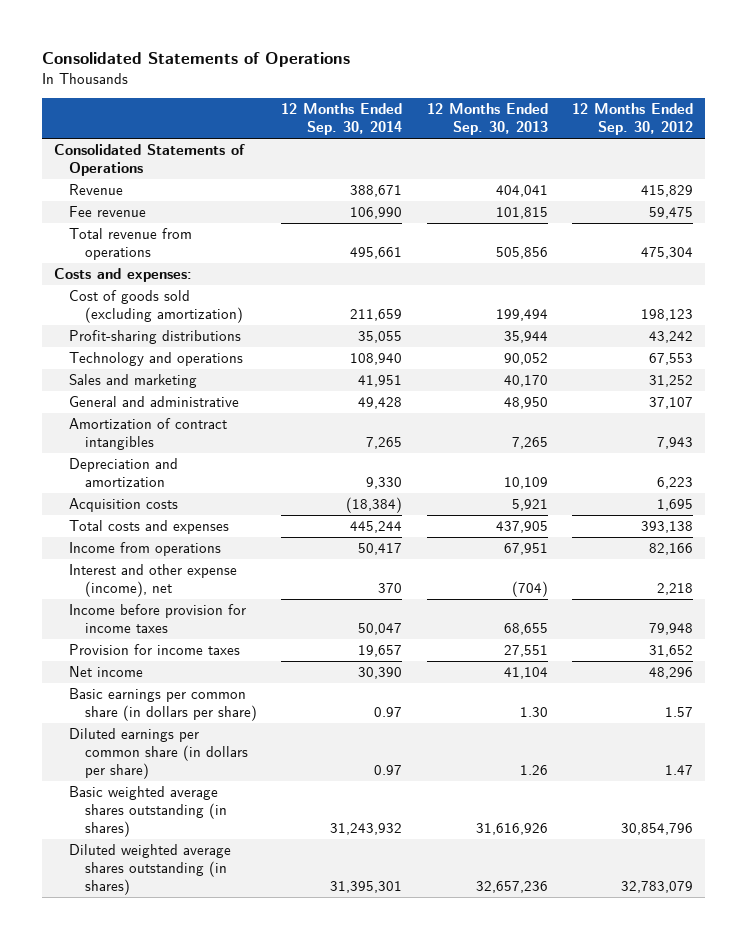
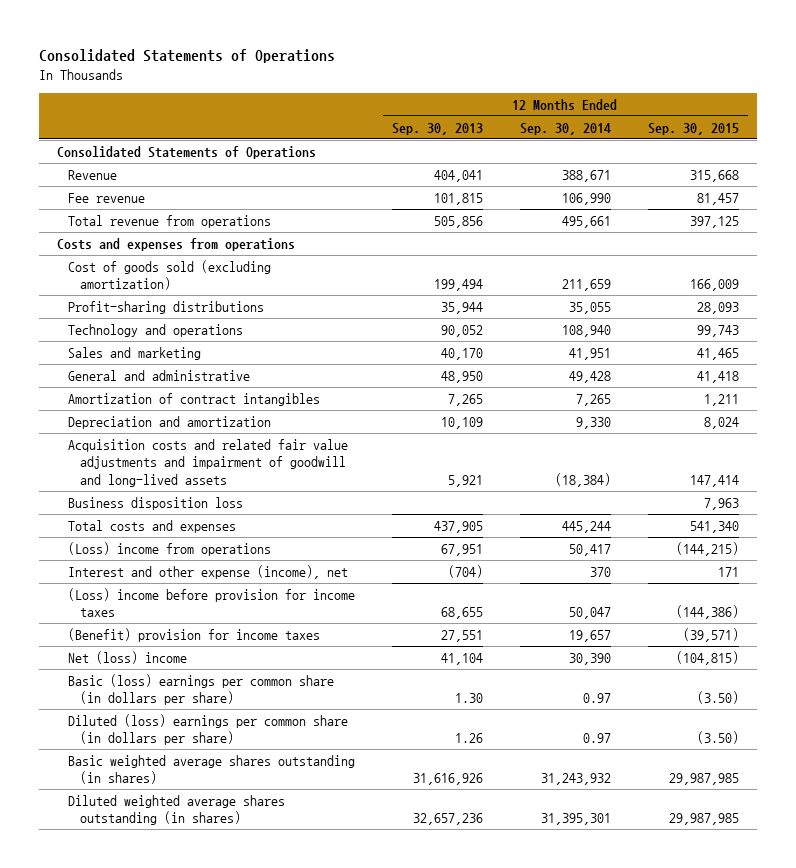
- | 12 Months Ended Sep. 30, 2014 | 12 Months Ended Sep. 30, 2013 | 12 Months Ended Sep. 30, 2012
+ | 12 Months Ended Sep. 30, 2013 | 12 Months Ended Sep. 30, 2014 | 12 Months Ended Sep. 30, 2015
- Costs and expenses:
+ Costs and expenses from operations
- Acquisition costs | (18,384) | 5,921 | 1,695
+ Acquisition costs and related fair value adjustments and impairment of goodwill and long-lived assets | 5,921 | (18,384) | 147,414
+ Business disposition loss | | | 7,963
- Income from operations | 50,417 | 67,951 | 82,166
+ (Loss) income from operations | 67,951 | 50,417 | (144,215)
- Income before provision for income taxes | 50,047 | 68,655 | 79,948
- Provision for income taxes | 19,657 | 27,551 | 31,652
- Net income | 30,390 | 41,104 | 48,296
- Basic earnings per common share (in dollars per share) | 0.97 | 1.30 | 1.57
- Diluted earnings per common share (in dollars per share) | 0.97 | 1.26 | 1.47
+ (Loss) income before provision for income taxes | 68,655 | 50,047 | (144,386)
+ (Benefit) provision for income taxes | 27,551 | 19,657 | (39,571)
+ Net (loss) income | 41,104 | 30,390 | (104,815)
+ Basic (loss) earnings per common share (in dollars per share) | 1.30 | 0.97 | (3.50)
+ Diluted (loss) earnings per common share (in dollars per share) | 1.26 | 0.97 | (3.50)

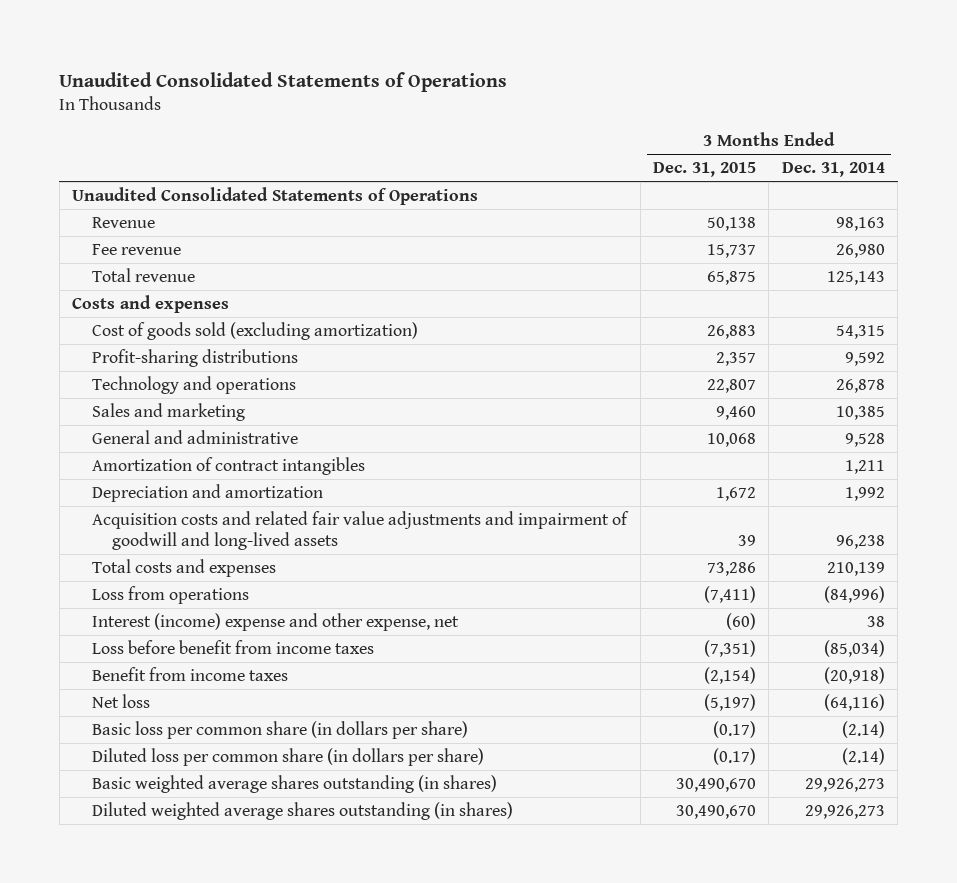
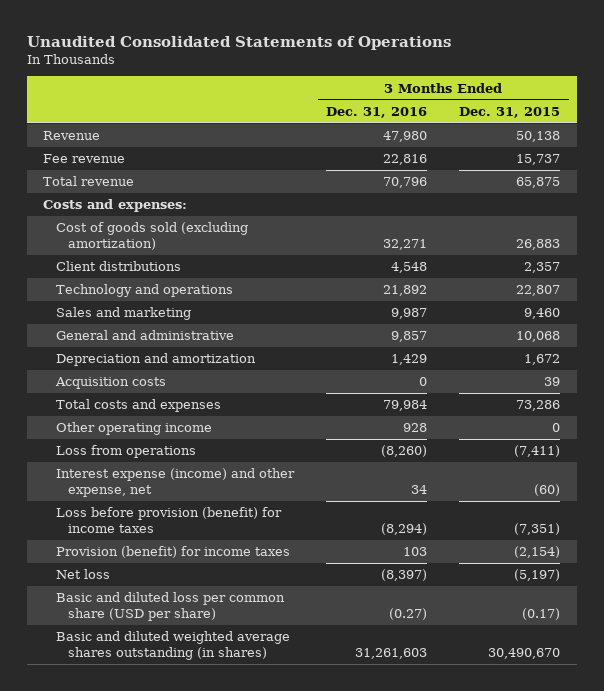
- | 3 Months Ended Dec. 31, 2015 | 3 Months Ended Dec. 31, 2014
+ | 3 Months Ended Dec. 31, 2016 | 3 Months Ended Dec. 31, 2015
- Unaudited Consolidated Statements of Operations
- Costs and expenses
+ Costs and expenses:
- Profit-sharing distributions | 2,357 | 9,592
+ Client distributions | 4,548 | 2,357
- Amortization of contract intangibles | | 1,211
- Acquisition costs and related fair value adjustments and impairment of goodwill and long-lived assets | 39 | 96,238
+ Acquisition costs | 0 | 39
+ Other operating income | 928 | 0
- Interest (income) expense and other expense, net | (60) | 38
- Loss before benefit from income taxes | (7,351) | (85,034)
- Benefit from income taxes | (2,154) | (20,918)
+ Interest expense (income) and other expense, net | 34 | (60)
+ Loss before provision (benefit) for income taxes | (8,294) | (7,351)
+ Provision (benefit) for income taxes | 103 | (2,154)
- Basic loss per common share (in dollars per share) | (0.17) | (2.14)
- Diluted loss per common share (in dollars per share) | (0.17) | (2.14)
- Basic weighted average shares outstanding (in shares) | 30,490,670 | 29,926,273
- Diluted weighted average shares outstanding (in shares) | 30,490,670 | 29,926,273
+ Basic and diluted loss per common share (USD per share) | (0.27) | (0.17)
+ Basic and diluted weighted average shares outstanding (in shares) | 31,261,603 | 30,490,670

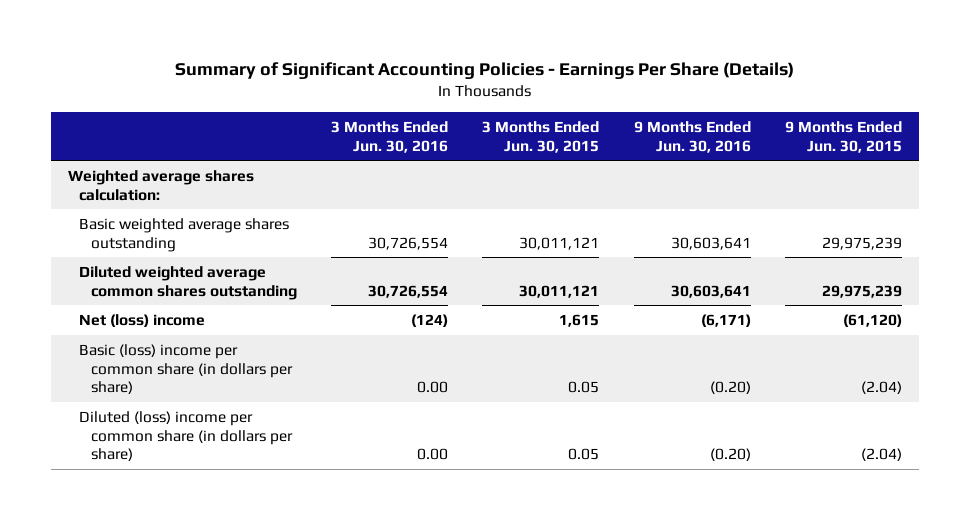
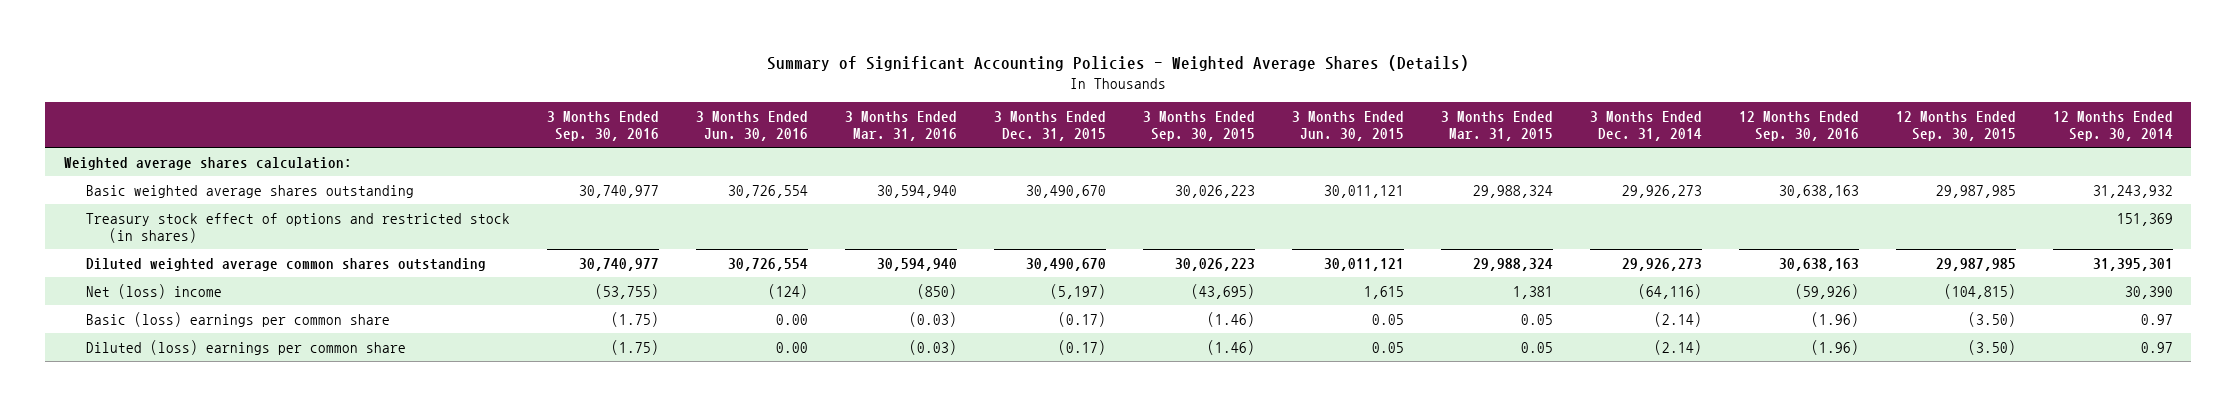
- Summary of Significant Accounting Policies - Earnings Per Share (Details)
+ Summary of Significant Accounting Policies - Weighted Average Shares (Details)
- | 3 Months Ended Jun. 30, 2016 | 3 Months Ended Jun. 30, 2015 | 9 Months Ended Jun. 30, 2016 | 9 Months Ended Jun. 30, 2015
+ | 3 Months Ended Sep. 30, 2016 | 3 Months Ended Jun. 30, 2016 | 3 Months Ended Mar. 31, 2016 | 3 Months Ended Dec. 31, 2015 | 3 Months Ended Sep. 30, 2015 | 3 Months Ended Jun. 30, 2015 | 3 Months Ended Mar. 31, 2015 | 3 Months Ended Dec. 31, 2014 | 12 Months Ended Sep. 30, 2016 | 12 Months Ended Sep. 30, 2015 | 12 Months Ended Sep. 30, 2014
+ Treasury stock effect of options and restricted stock (in shares) | | | | | | | | | | | 151,369
- Basic (loss) income per common share (in dollars per share) | 0.00 | 0.05 | (0.20) | (2.04)
- Diluted (loss) income per common share (in dollars per share) | 0.00 | 0.05 | (0.20) | (2.04)
+ Basic (loss) earnings per common share | (1.75) | 0.00 | (0.03) | (0.17) | (1.46) | 0.05 | 0.05 | (2.14) | (1.96) | (3.50) | 0.97
+ Diluted (loss) earnings per common share | (1.75) | 0.00 | (0.03) | (0.17) | (1.46) | 0.05 | 0.05 | (2.14) | (1.96) | (3.50) | 0.97

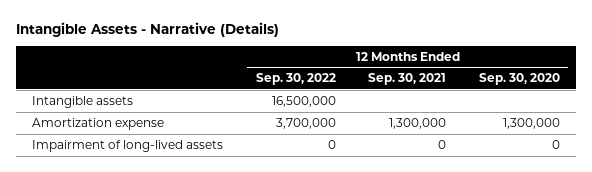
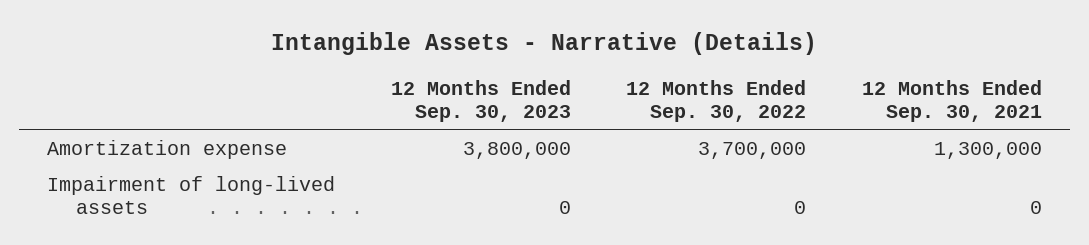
- | 12 Months Ended Sep. 30, 2022 | 12 Months Ended Sep. 30, 2021 | 12 Months Ended Sep. 30, 2020
+ | 12 Months Ended Sep. 30, 2023 | 12 Months Ended Sep. 30, 2022 | 12 Months Ended Sep. 30, 2021
- Intangible assets | 16,500,000 | |

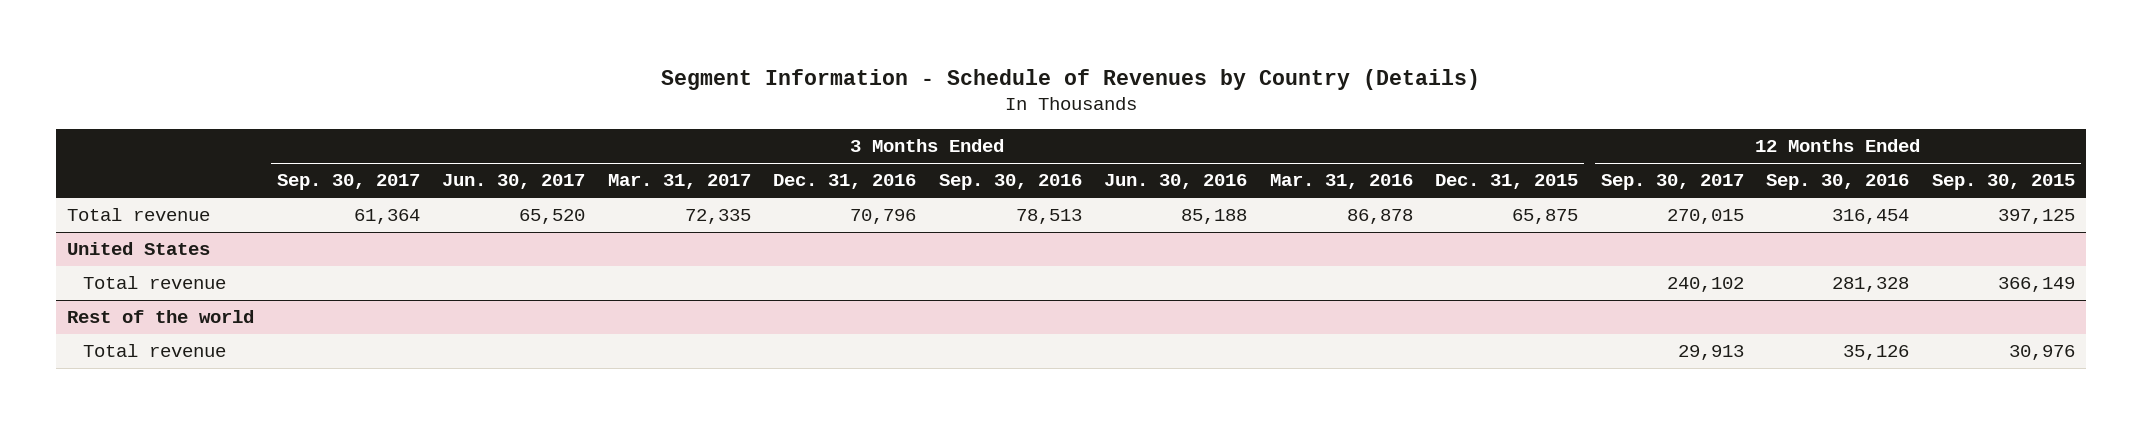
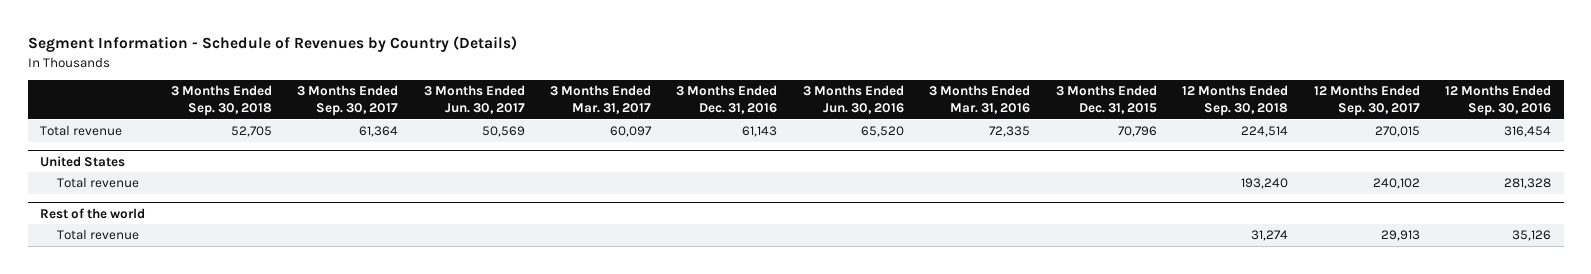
- | 3 Months Ended Sep. 30, 2017 | 3 Months Ended Jun. 30, 2017 | 3 Months Ended Mar. 31, 2017 | 3 Months Ended Dec. 31, 2016 | 3 Months Ended Sep. 30, 2016 | 3 Months Ended Jun. 30, 2016 | 3 Months Ended Mar. 31, 2016 | 3 Months Ended Dec. 31, 2015 | 12 Months Ended Sep. 30, 2017 | 12 Months Ended Sep. 30, 2016 | 12 Months Ended Sep. 30, 2015
+ | 3 Months Ended Sep. 30, 2018 | 3 Months Ended Sep. 30, 2017 | 3 Months Ended Jun. 30, 2017 | 3 Months Ended Mar. 31, 2017 | 3 Months Ended Dec. 31, 2016 | 3 Months Ended Jun. 30, 2016 | 3 Months Ended Mar. 31, 2016 | 3 Months Ended Dec. 31, 2015 | 12 Months Ended Sep. 30, 2018 | 12 Months Ended Sep. 30, 2017 | 12 Months Ended Sep. 30, 2016
- Total revenue | 61,364 | 65,520 | 72,335 | 70,796 | 78,513 | 85,188 | 86,878 | 65,875 | 270,015 | 316,454 | 397,125
+ Total revenue | 52,705 | 61,364 | 50,569 | 60,097 | 61,143 | 65,520 | 72,335 | 70,796 | 224,514 | 270,015 | 316,454

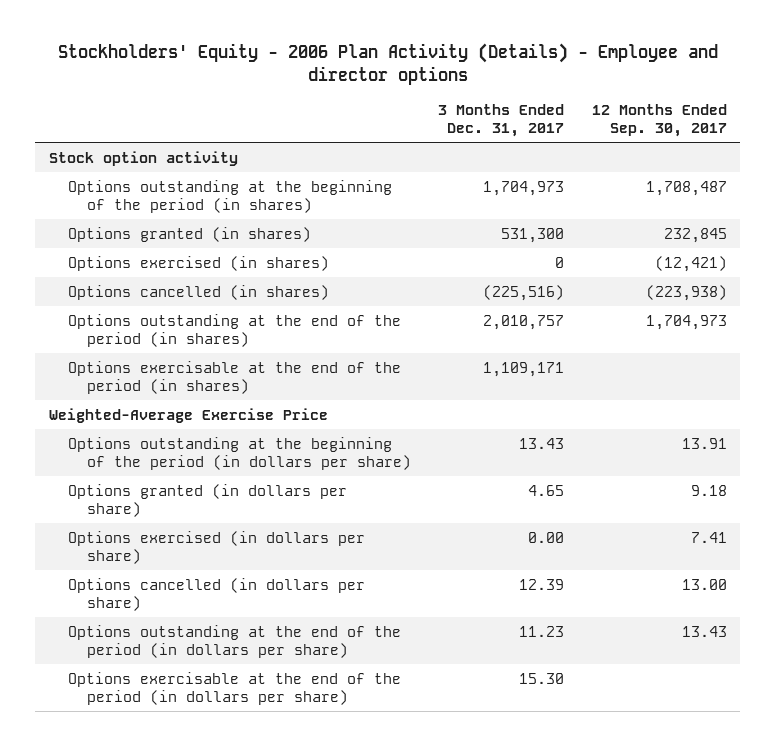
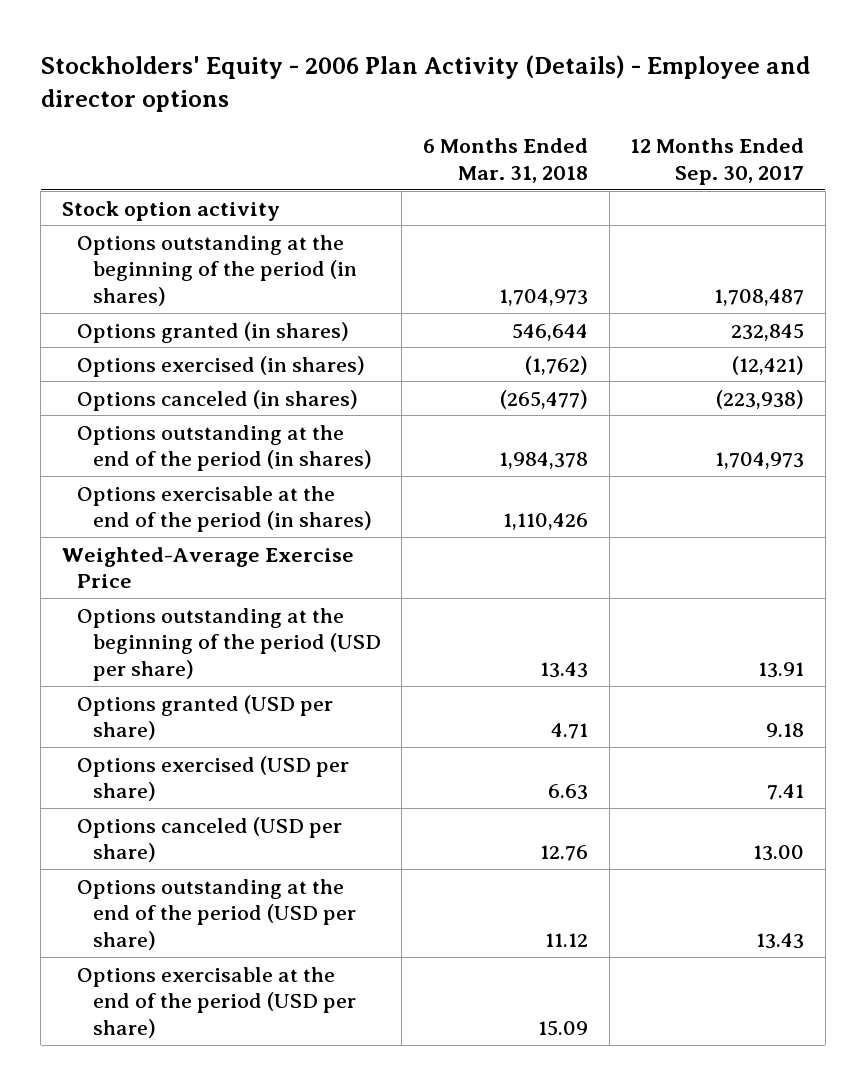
- | 3 Months Ended Dec. 31, 2017 | 12 Months Ended Sep. 30, 2017
+ | 6 Months Ended Mar. 31, 2018 | 12 Months Ended Sep. 30, 2017
- Options cancelled (in shares) | (225,516) | (223,938)
+ Options canceled (in shares) | (265,477) | (223,938)
- Options outstanding at the beginning of the period (in dollars per share) | 13.43 | 13.91
- Options granted (in dollars per share) | 4.65 | 9.18
- Options exercised (in dollars per share) | 0.00 | 7.41
- Options cancelled (in dollars per share) | 12.39 | 13.00
- Options outstanding at the end of the period (in dollars per share) | 11.23 | 13.43
- Options exercisable at the end of the period (in dollars per share) | 15.30 |
+ Options outstanding at the beginning of the period (USD per share) | 13.43 | 13.91
+ Options granted (USD per share) | 4.71 | 9.18
+ Options exercised (USD per share) | 6.63 | 7.41
+ Options canceled (USD per share) | 12.76 | 13.00
+ Options outstanding at the end of the period (USD per share) | 11.12 | 13.43
+ Options exercisable at the end of the period (USD per share) | 15.09 |

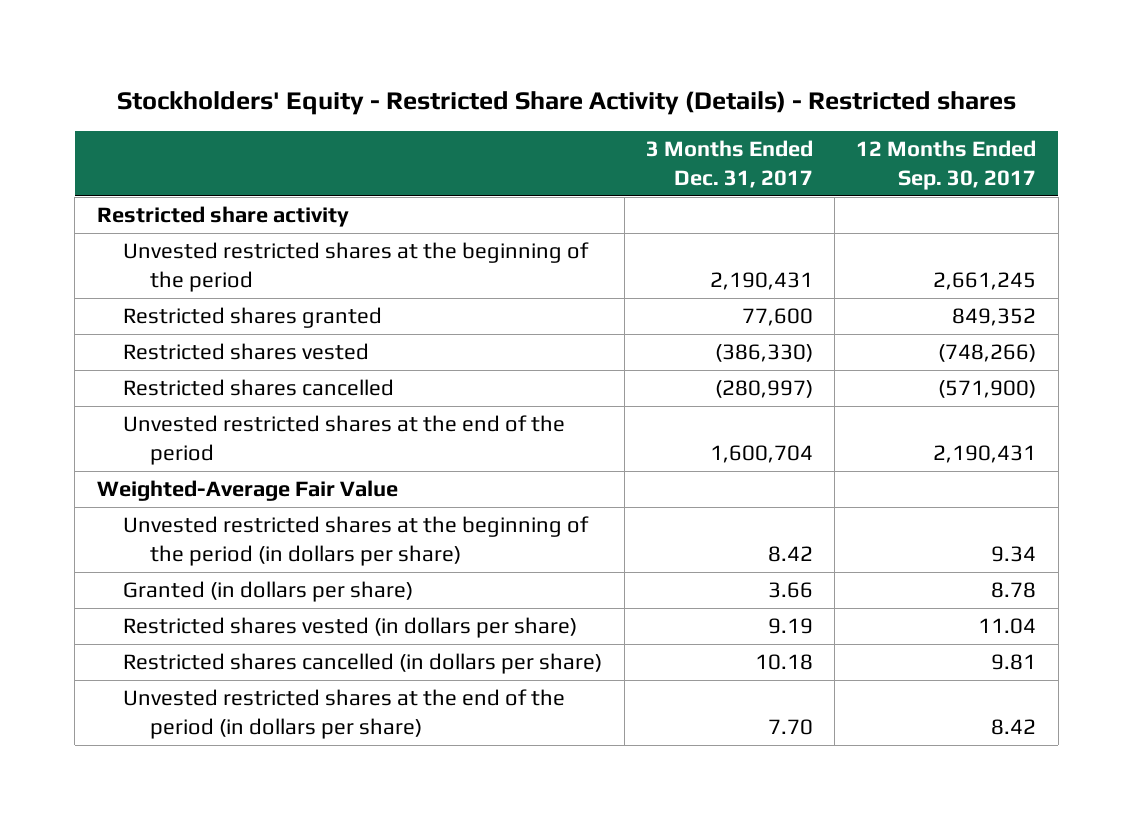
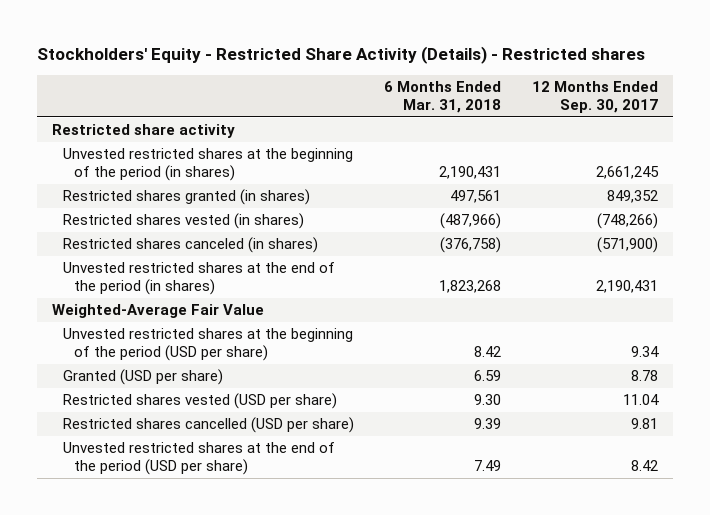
- | 3 Months Ended Dec. 31, 2017 | 12 Months Ended Sep. 30, 2017
+ | 6 Months Ended Mar. 31, 2018 | 12 Months Ended Sep. 30, 2017
- Unvested restricted shares at the beginning of the period | 2,190,431 | 2,661,245
- Restricted shares granted | 77,600 | 849,352
- Restricted shares vested | (386,330) | (748,266)
- Restricted shares cancelled | (280,997) | (571,900)
- Unvested restricted shares at the end of the period | 1,600,704 | 2,190,431
+ Unvested restricted shares at the beginning of the period (in shares) | 2,190,431 | 2,661,245
+ Restricted shares granted (in shares) | 497,561 | 849,352
+ Restricted shares vested (in shares) | (487,966) | (748,266)
+ Restricted shares canceled (in shares) | (376,758) | (571,900)
+ Unvested restricted shares at the end of the period (in shares) | 1,823,268 | 2,190,431
- Unvested restricted shares at the beginning of the period (in dollars per share) | 8.42 | 9.34
- Granted (in dollars per share) | 3.66 | 8.78
- Restricted shares vested (in dollars per share) | 9.19 | 11.04
- Restricted shares cancelled (in dollars per share) | 10.18 | 9.81
- Unvested restricted shares at the end of the period (in dollars per share) | 7.70 | 8.42
+ Unvested restricted shares at the beginning of the period (USD per share) | 8.42 | 9.34
+ Granted (USD per share) | 6.59 | 8.78
+ Restricted shares vested (USD per share) | 9.30 | 11.04
+ Restricted shares cancelled (USD per share) | 9.39 | 9.81
+ Unvested restricted shares at the end of the period (USD per share) | 7.49 | 8.42

